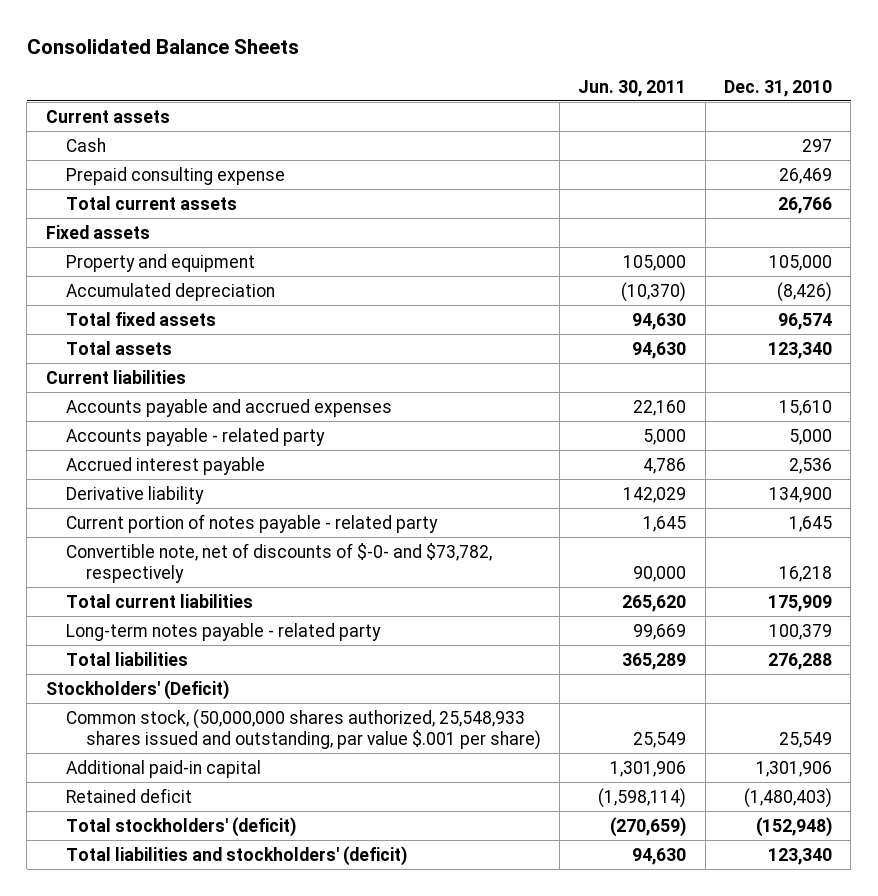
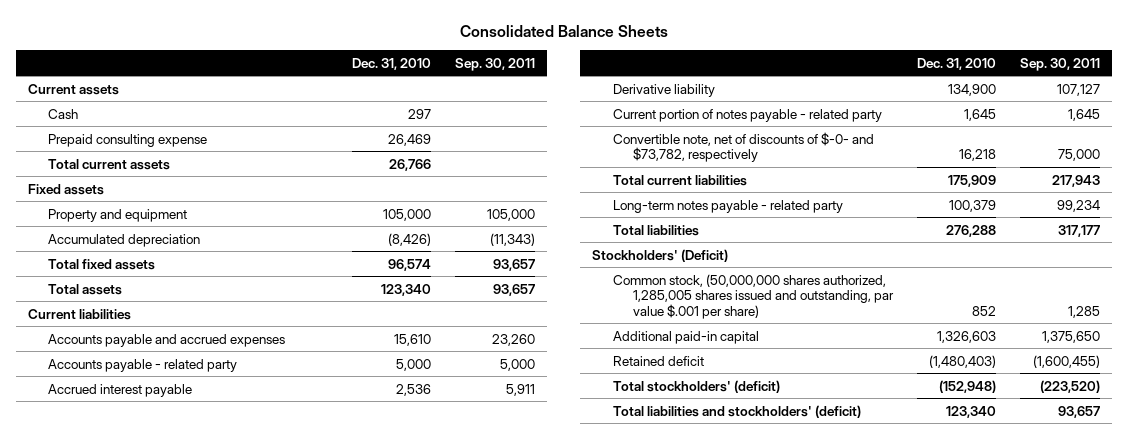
- | Jun. 30, 2011 | Dec. 31, 2010
+ | Dec. 31, 2010 | Sep. 30, 2011
- Common stock, (50,000,000 shares authorized, 25,548,933 shares issued and outstanding, par value $.001 per share) | 25,549 | 25,549
- Additional paid-in capital | 1,301,906 | 1,301,906
+ Common stock, (50,000,000 shares authorized, 1,285,005 shares issued and outstanding, par value $.001 per share) | 852 | 1,285
+ Additional paid-in capital | 1,326,603 | 1,375,650

